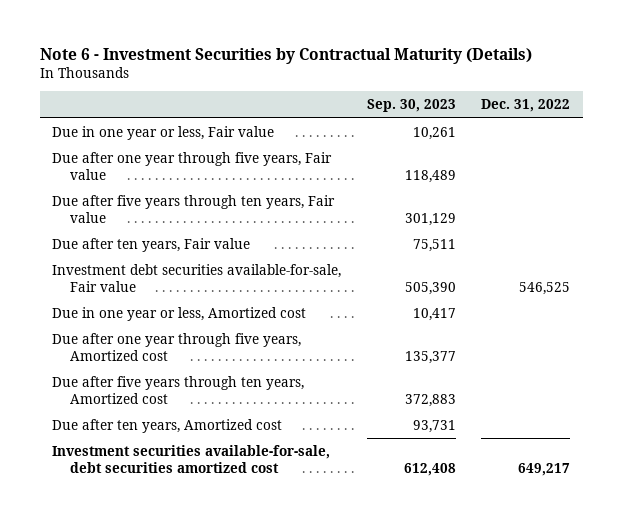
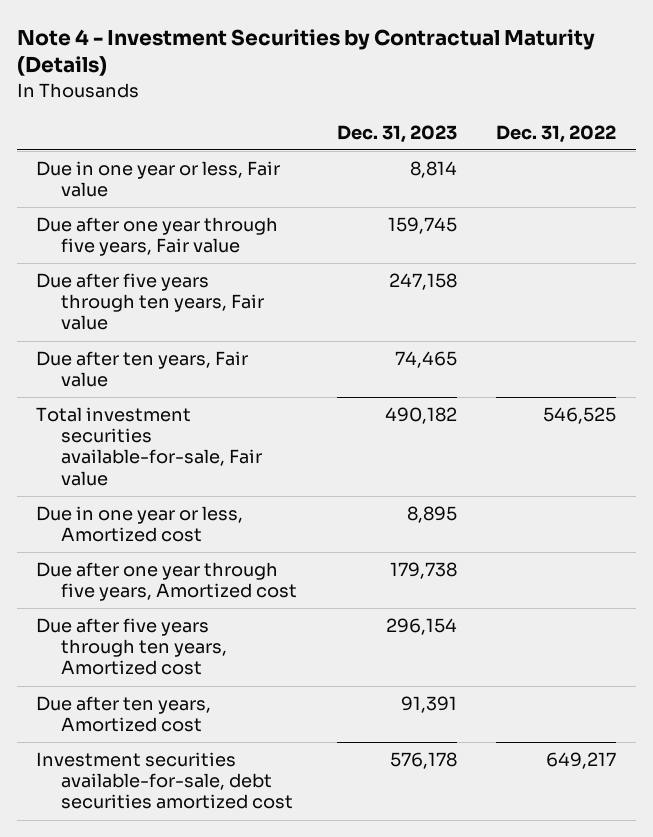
- Note 6 - Investment Securities by Contractual Maturity (Details)
+ Note 4 - Investment Securities by Contractual Maturity (Details)
- | Sep. 30, 2023 | Dec. 31, 2022
+ | Dec. 31, 2023 | Dec. 31, 2022
- Investment debt securities available-for-sale, Fair value | 505,390 | 546,525
+ Total investment securities available-for-sale, Fair value | 490,182 | 546,525

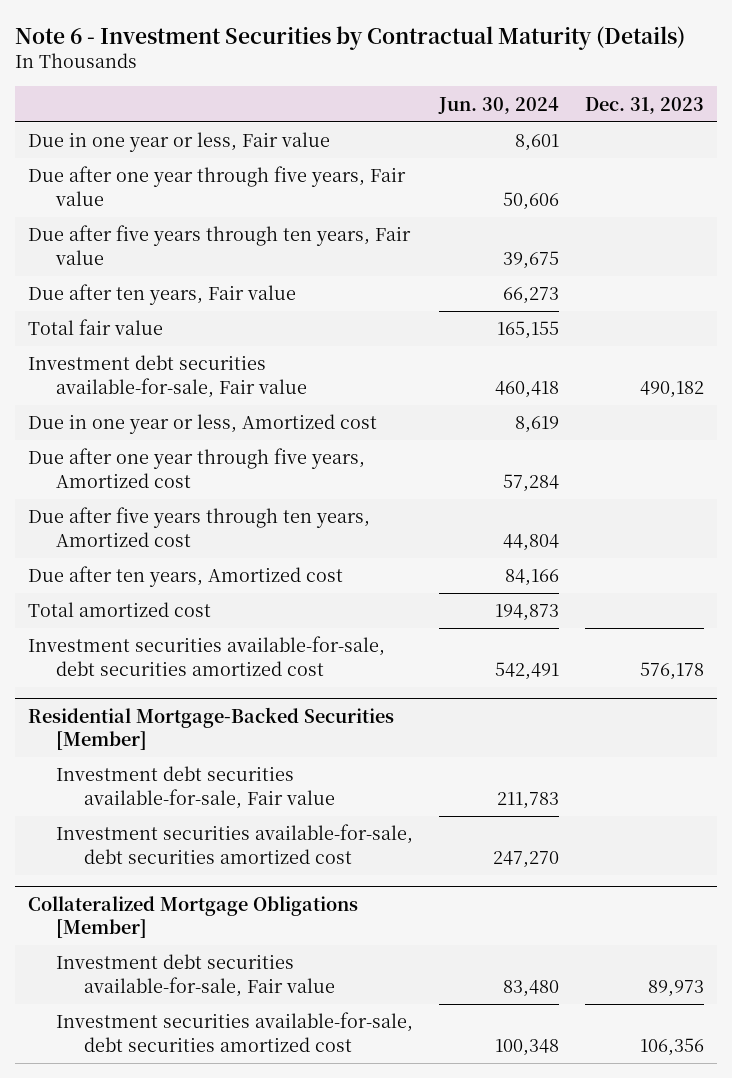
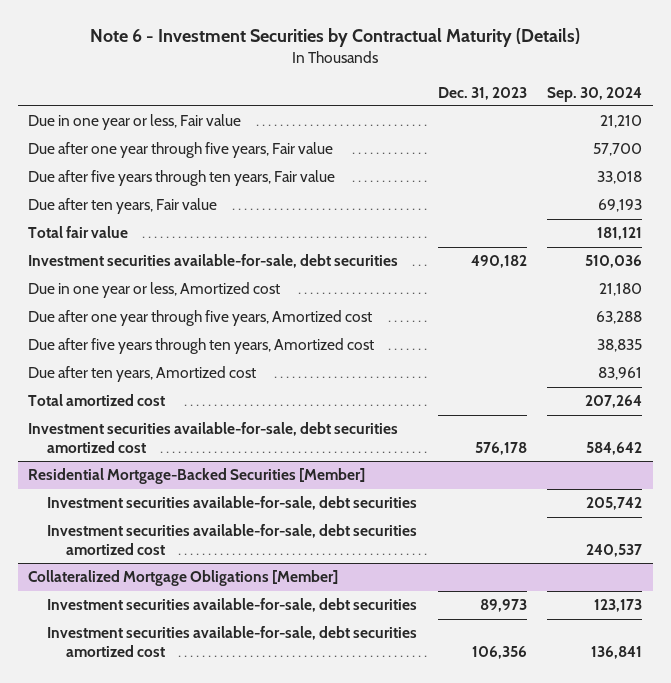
- | Jun. 30, 2024 | Dec. 31, 2023
+ | Dec. 31, 2023 | Sep. 30, 2024
- Investment debt securities available-for-sale, Fair value | 460,418 | 490,182
+ Investment securities available-for-sale, debt securities | 490,182 | 510,036
@ Residential Mortgage-Backed Securities [Member]
- Investment debt securities available-for-sale, Fair value | 211,783 |
+ Investment securities available-for-sale, debt securities | | 205,742
@ Collateralized Mortgage Obligations [Member]
- Investment debt securities available-for-sale, Fair value | 83,480 | 89,973
+ Investment securities available-for-sale, debt securities | 89,973 | 123,173

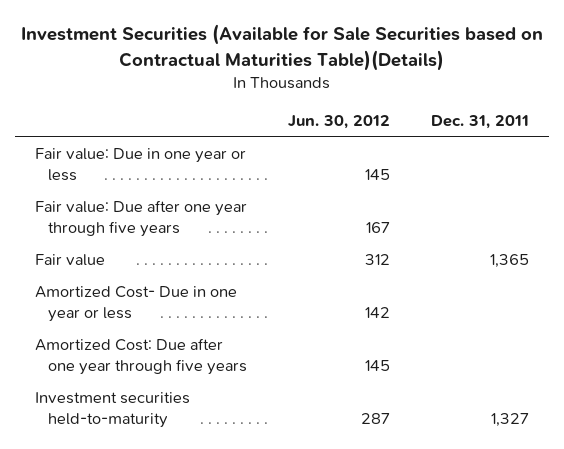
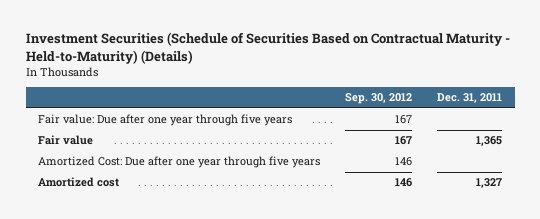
- Investment Securities (Available for Sale Securities based on Contractual Maturities Table)(Details)
+ Investment Securities (Schedule of Securities Based on Contractual Maturity - Held-to-Maturity) (Details)
- | Jun. 30, 2012 | Dec. 31, 2011
+ | Sep. 30, 2012 | Dec. 31, 2011
- Fair value: Due in one year or less | 145 |
- Amortized Cost- Due in one year or less | 142 |
- Investment securities held-to-maturity | 287 | 1,327
+ Amortized cost | 146 | 1,327

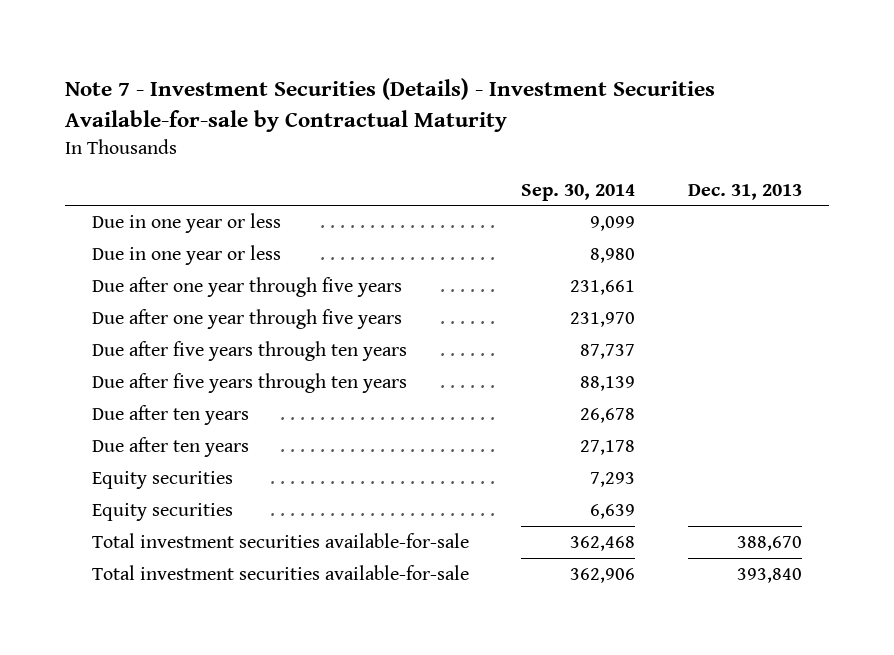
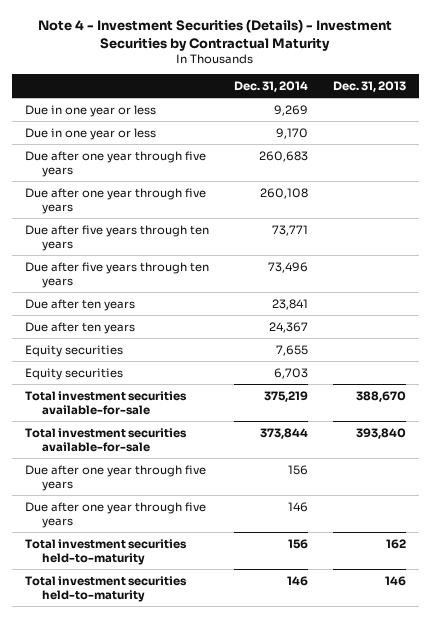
- Note 7 - Investment Securities (Details) - Investment Securities Available-for-sale by Contractual Maturity
+ Note 4 - Investment Securities (Details) - Investment Securities by Contractual Maturity
- | Sep. 30, 2014 | Dec. 31, 2013
+ | Dec. 31, 2014 | Dec. 31, 2013
+ Due after one year through five years | 156 |
+ Due after one year through five years | 146 |
+ Total investment securities held-to-maturity | 156 | 162
+ Total investment securities held-to-maturity | 146 | 146

